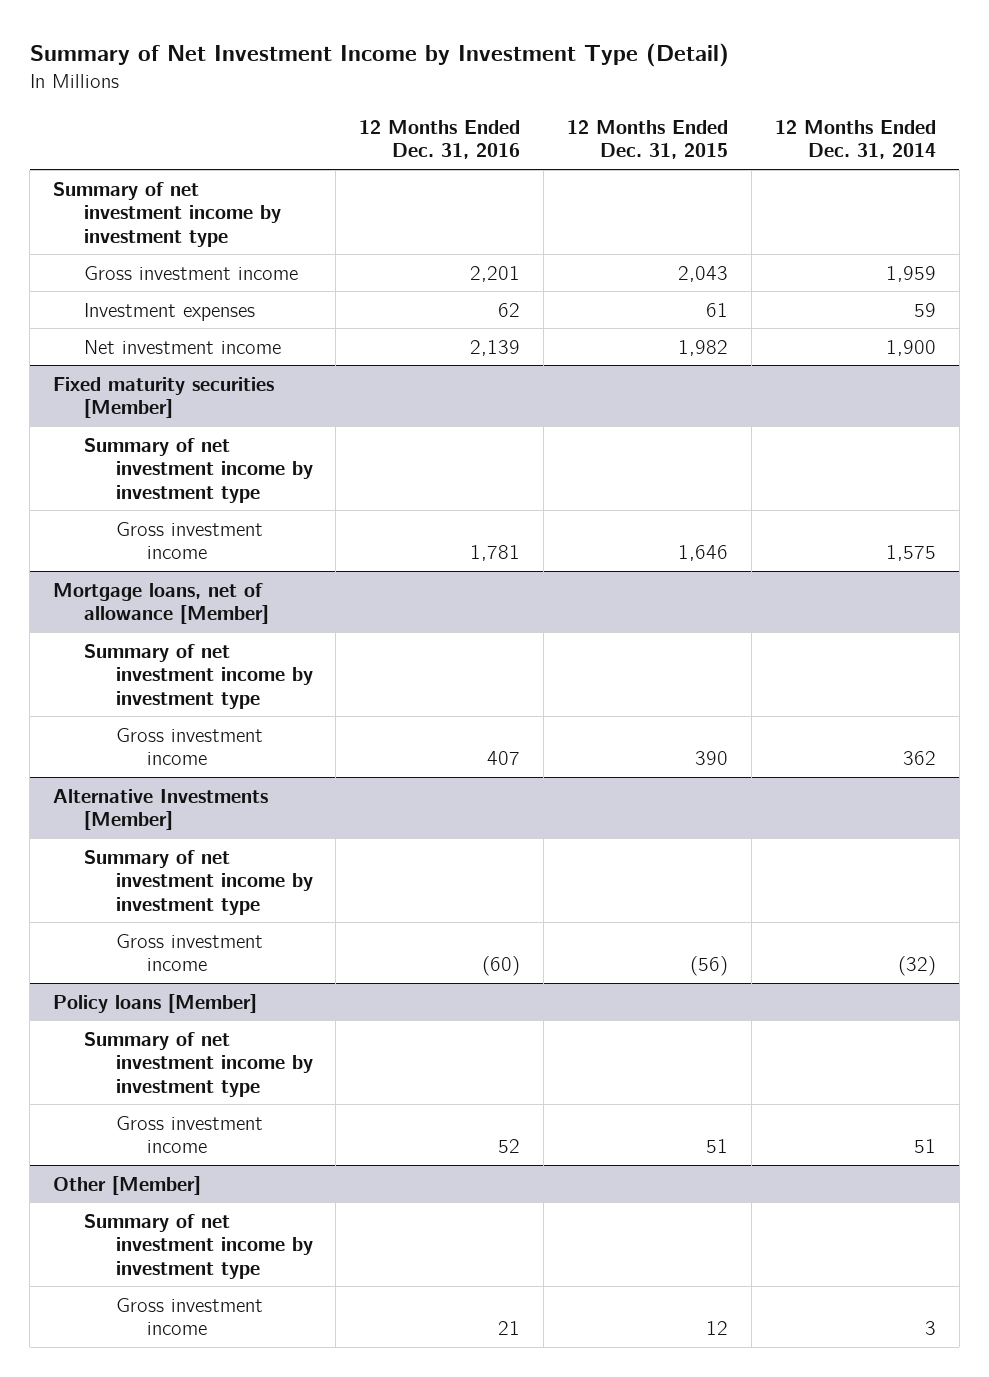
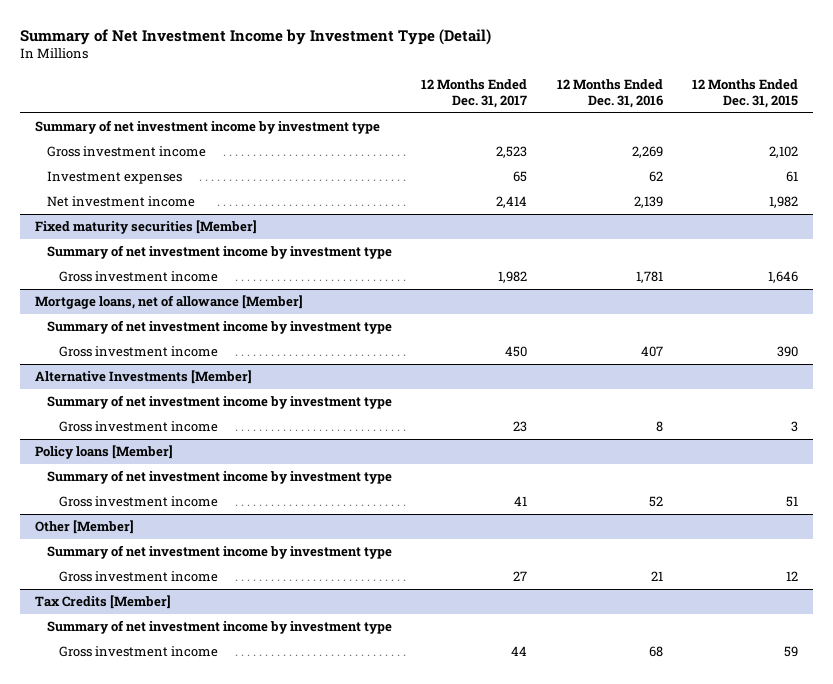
- | 12 Months Ended Dec. 31, 2016 | 12 Months Ended Dec. 31, 2015 | 12 Months Ended Dec. 31, 2014
+ | 12 Months Ended Dec. 31, 2017 | 12 Months Ended Dec. 31, 2016 | 12 Months Ended Dec. 31, 2015
- Gross investment income | 2,201 | 2,043 | 1,959
+ Gross investment income | 2,523 | 2,269 | 2,102
@ Alternative Investments [Member]
- Gross investment income | (60) | (56) | (32)
+ Gross investment income | 23 | 8 | 3
+ Tax Credits [Member]
+ Summary of net investment income by investment type
+ Gross investment income | 44 | 68 | 59

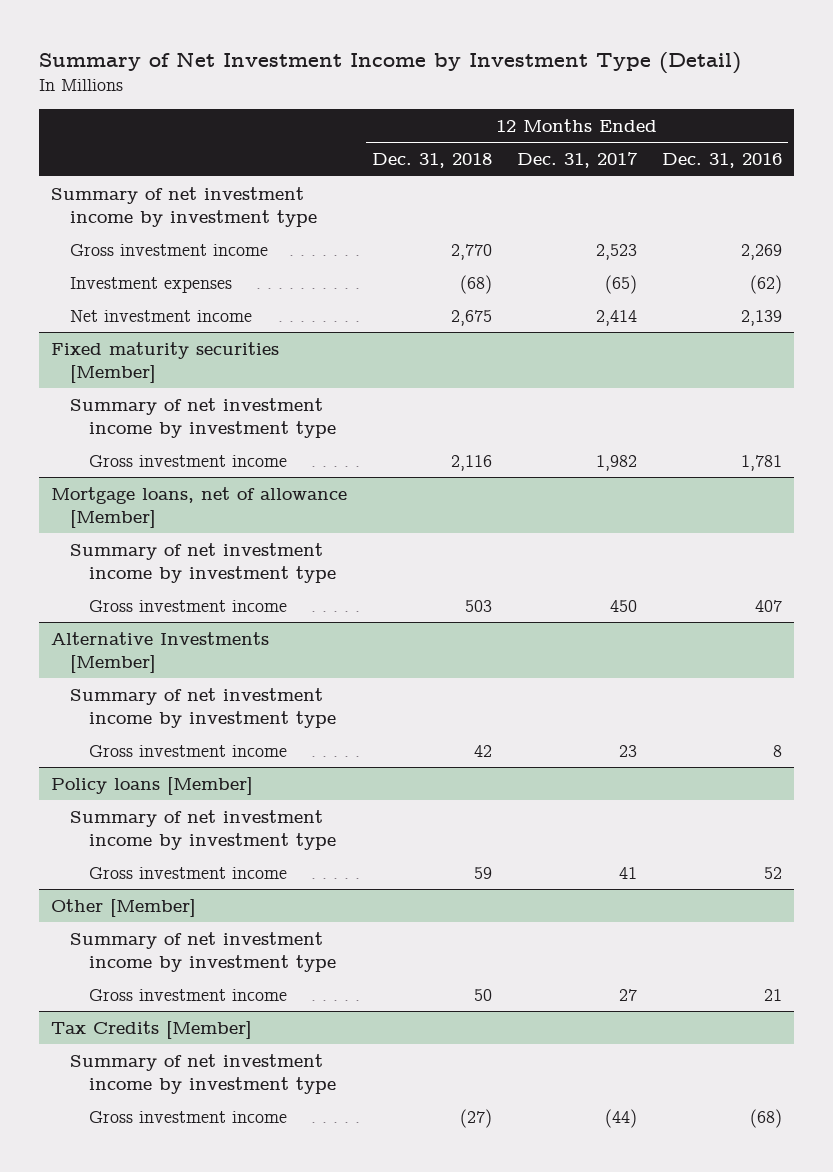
- | 12 Months Ended Dec. 31, 2017 | 12 Months Ended Dec. 31, 2016 | 12 Months Ended Dec. 31, 2015
+ | 12 Months Ended Dec. 31, 2018 | 12 Months Ended Dec. 31, 2017 | 12 Months Ended Dec. 31, 2016
- Investment expenses | 65 | 62 | 61
+ Investment expenses | (68) | (65) | (62)
@ Tax Credits [Member]
- Gross investment income | 44 | 68 | 59
+ Gross investment income | (27) | (44) | (68)

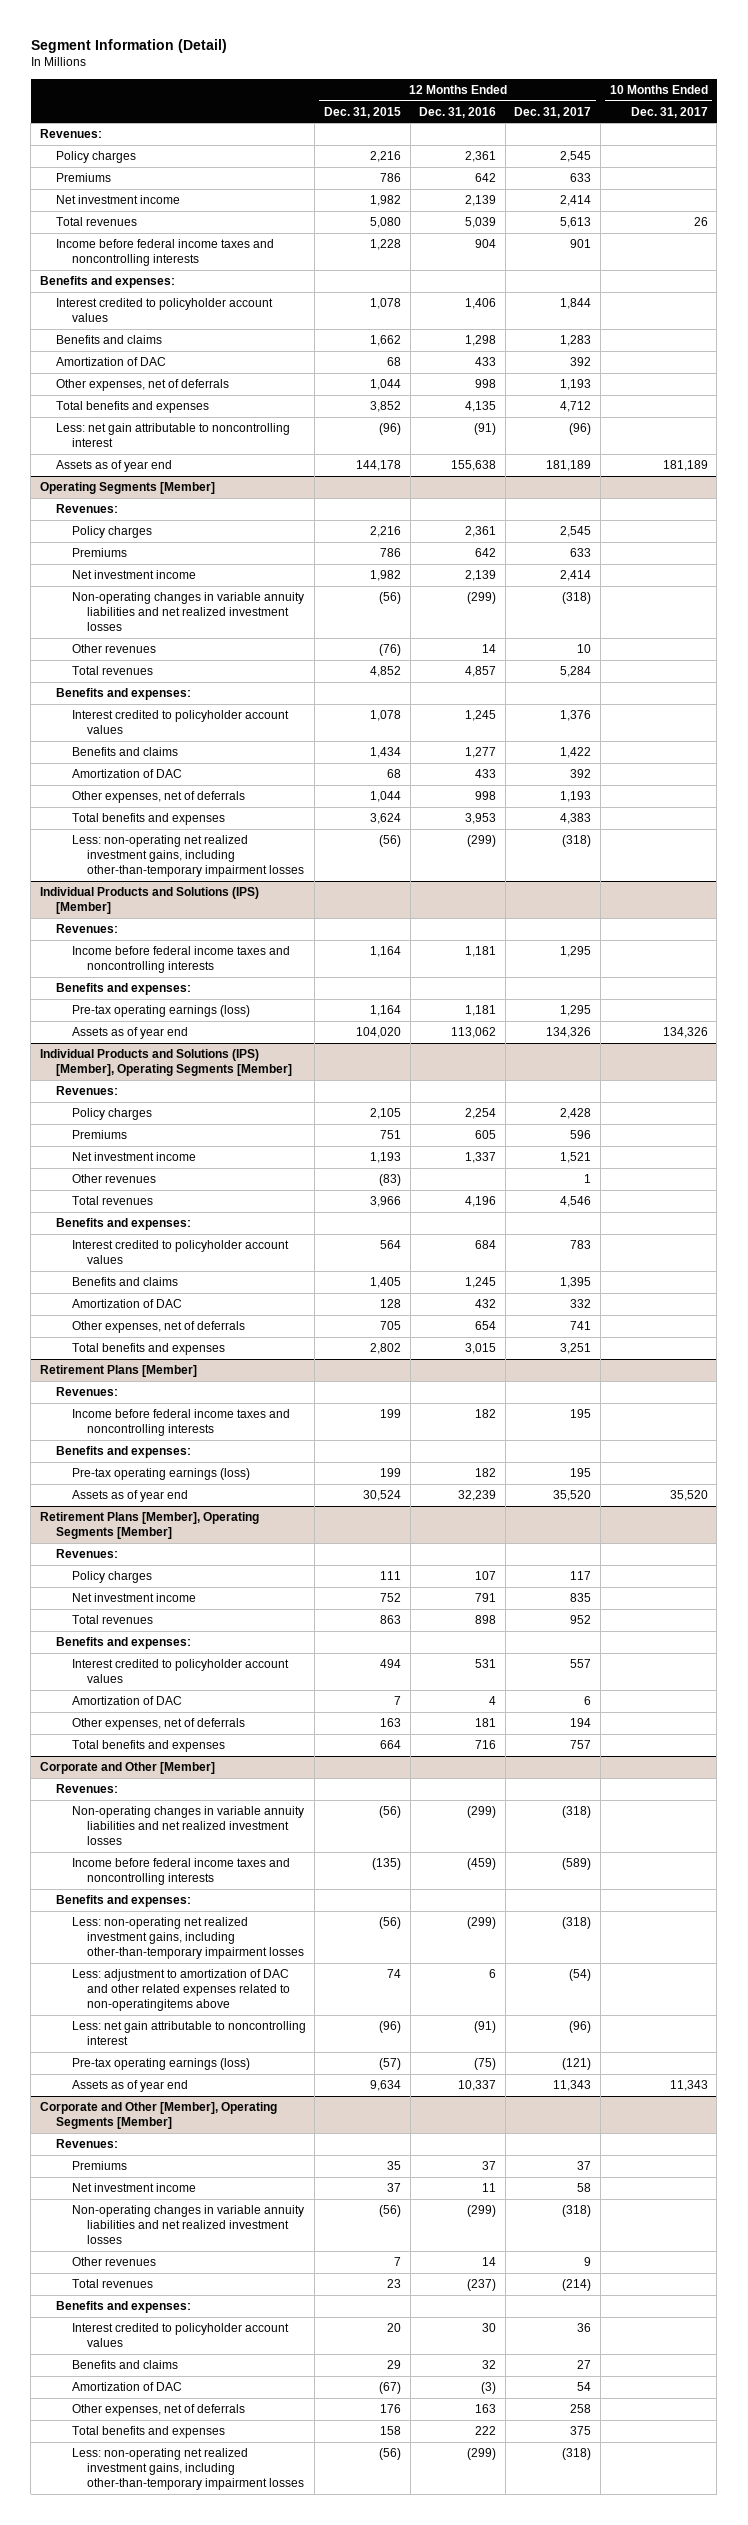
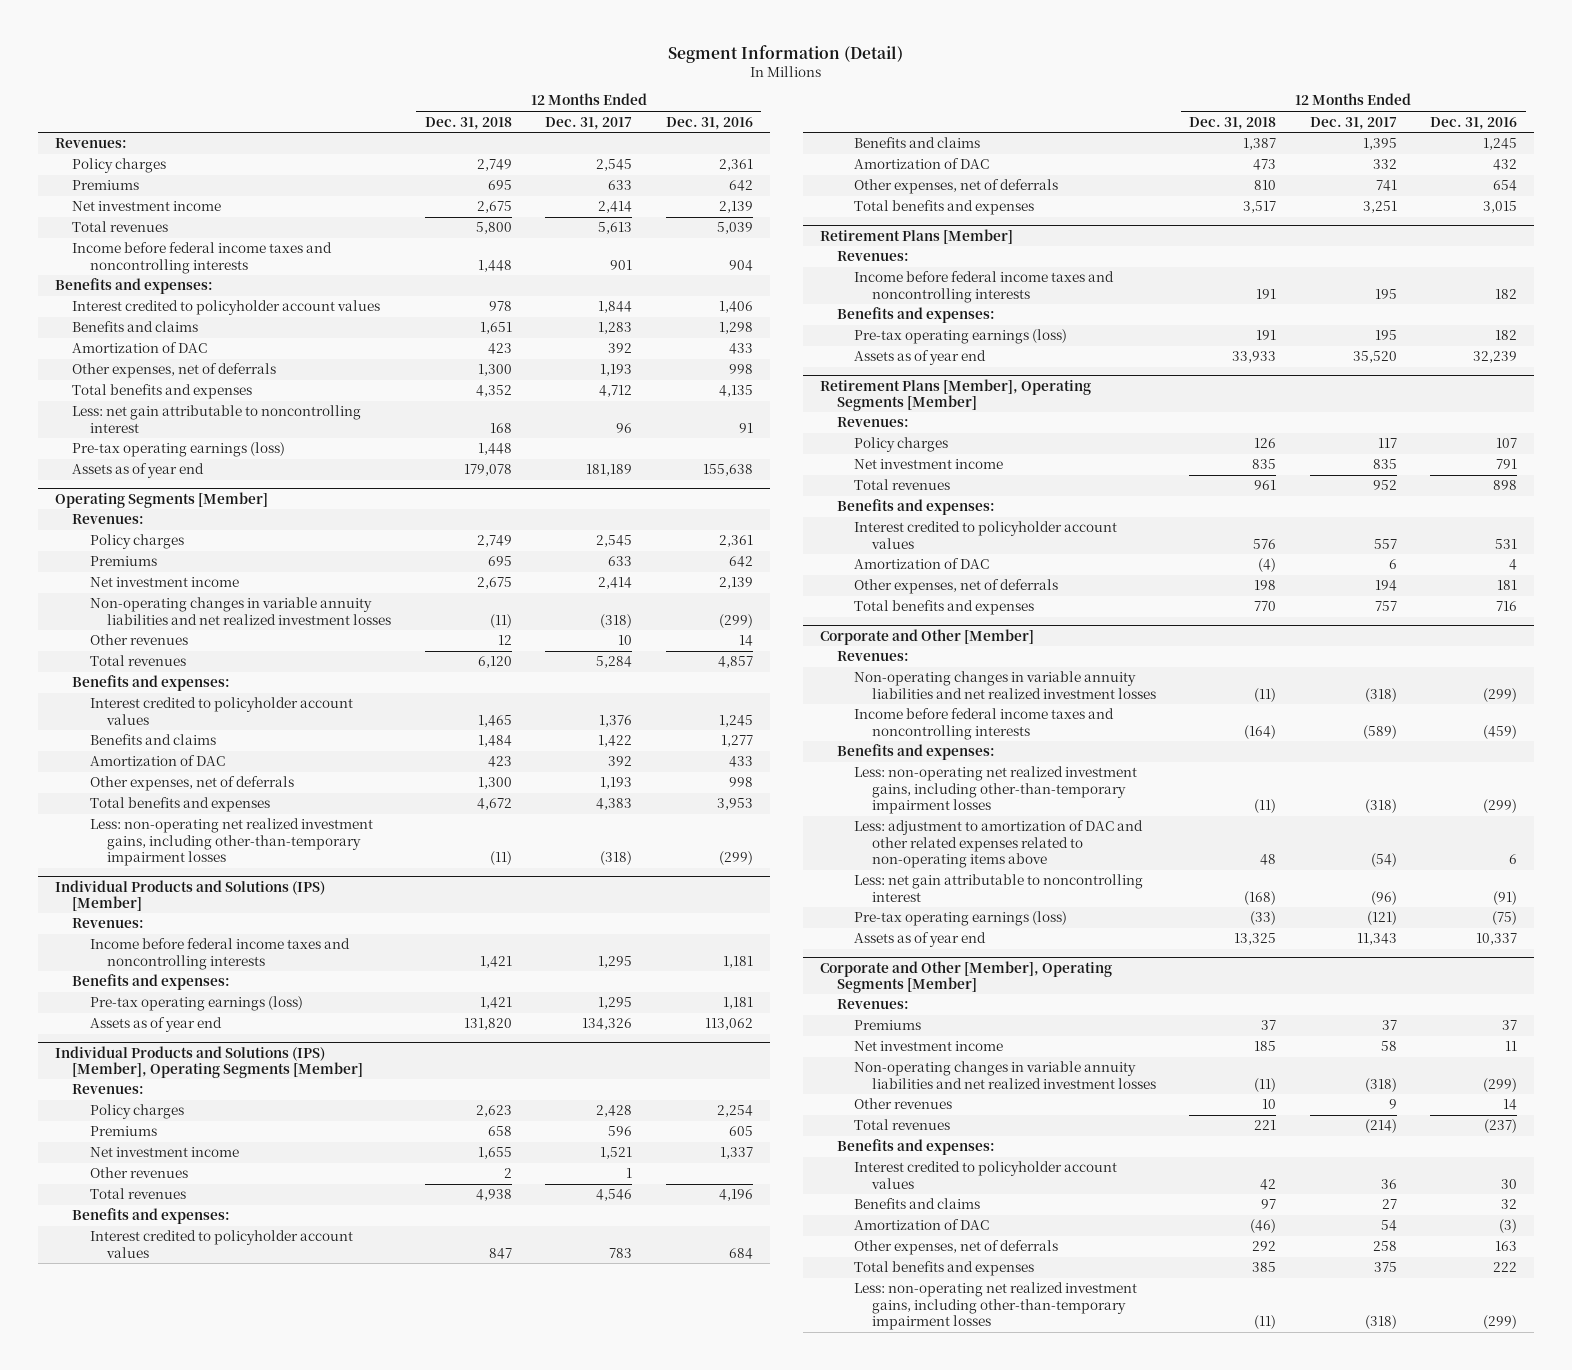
- | 12 Months Ended Dec. 31, 2015 | 12 Months Ended Dec. 31, 2016 | 12 Months Ended Dec. 31, 2017 | 10 Months Ended Dec. 31, 2017
+ | 12 Months Ended Dec. 31, 2018 | 12 Months Ended Dec. 31, 2017 | 12 Months Ended Dec. 31, 2016
- Less: net gain attributable to noncontrolling interest | (96) | (91) | (96) |
+ Less: net gain attributable to noncontrolling interest | 168 | 96 | 91
+ Pre-tax operating earnings (loss) | 1,448 | |
@ Corporate and Other [Member]
- Less: adjustment to amortization of DAC and other related expenses related to non-operatingitems above | 74 | 6 | (54) |
+ Less: adjustment to amortization of DAC and other related expenses related to non-operating items above | 48 | (54) | 6

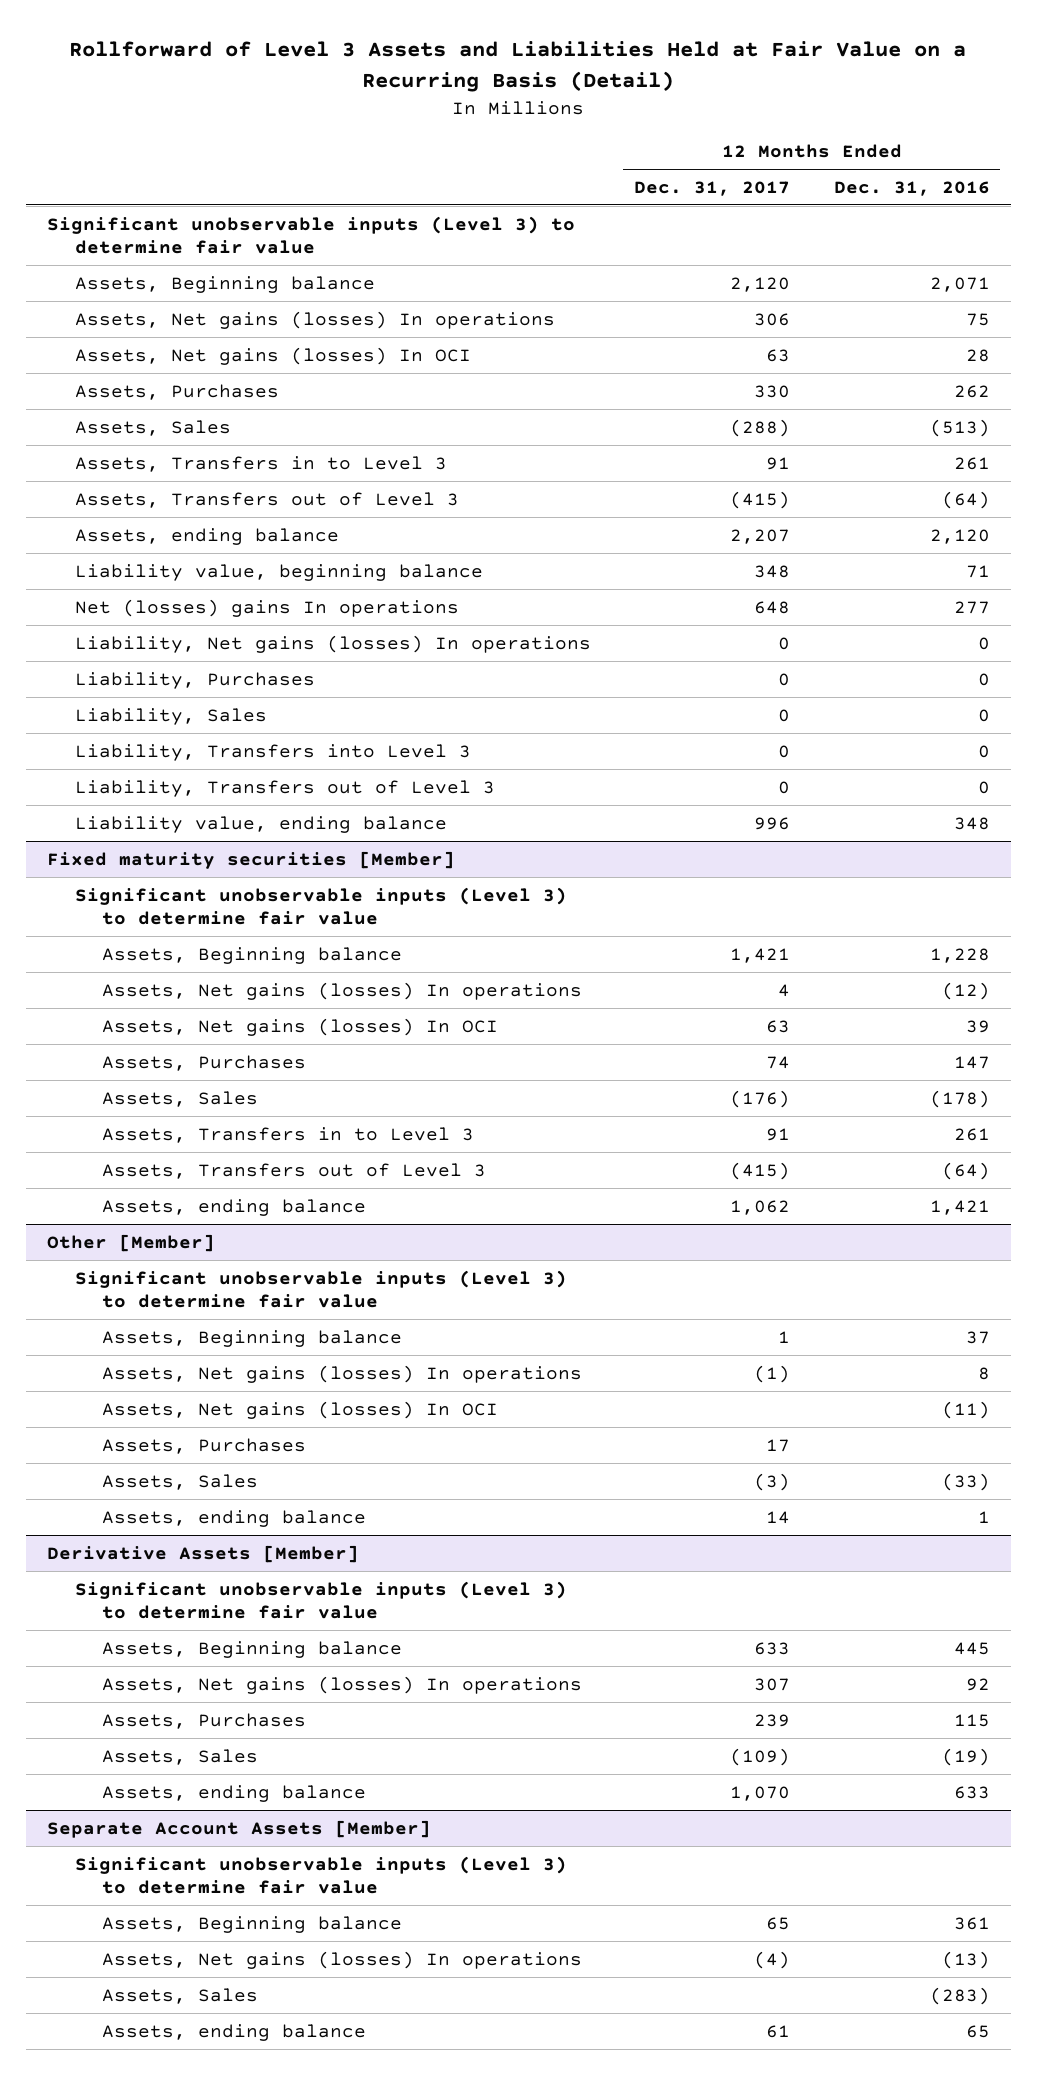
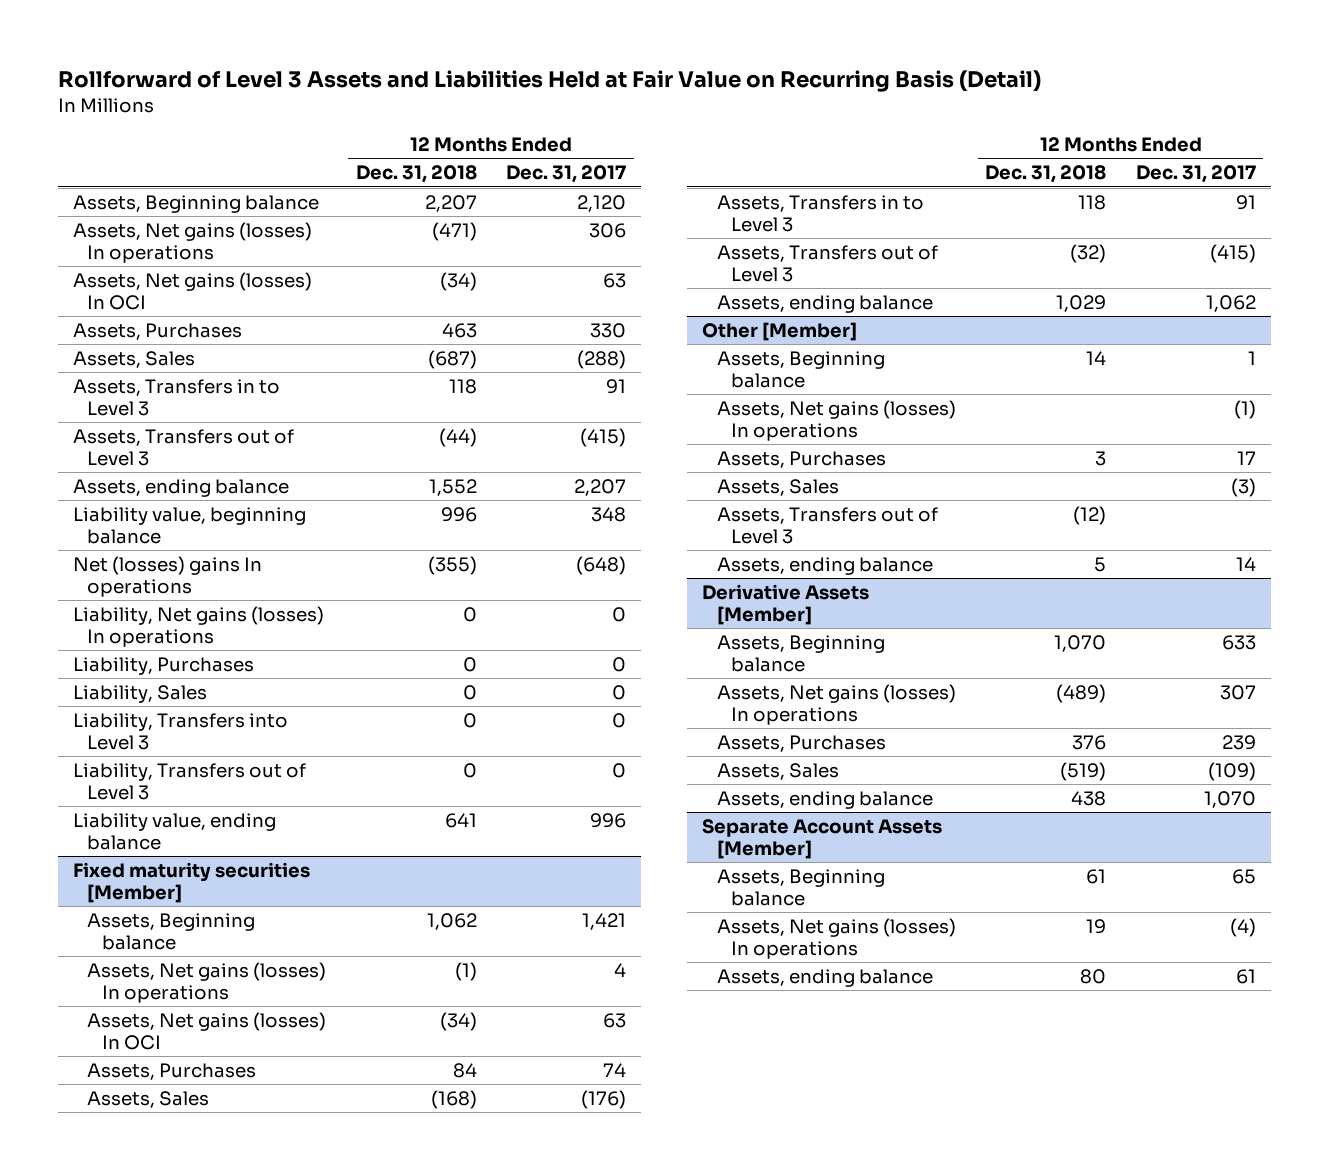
- Rollforward of Level 3 Assets and Liabilities Held at Fair Value on a Recurring Basis (Detail)
+ Rollforward of Level 3 Assets and Liabilities Held at Fair Value on Recurring Basis (Detail)
- | 12 Months Ended Dec. 31, 2017 | 12 Months Ended Dec. 31, 2016
+ | 12 Months Ended Dec. 31, 2018 | 12 Months Ended Dec. 31, 2017
- Significant unobservable inputs (Level 3) to determine fair value
- Net (losses) gains In operations | 648 | 277
+ Net (losses) gains In operations | (355) | (648)
@ Fixed maturity securities [Member]
- Significant unobservable inputs (Level 3) to determine fair value
@ Other [Member]
- Significant unobservable inputs (Level 3) to determine fair value
- Assets, Net gains (losses) In OCI | | (11)
+ Assets, Transfers out of Level 3 | (12) |
@ Derivative Assets [Member]
- Significant unobservable inputs (Level 3) to determine fair value
@ Separate Account Assets [Member]
- Significant unobservable inputs (Level 3) to determine fair value
- Assets, Sales | | (283)

